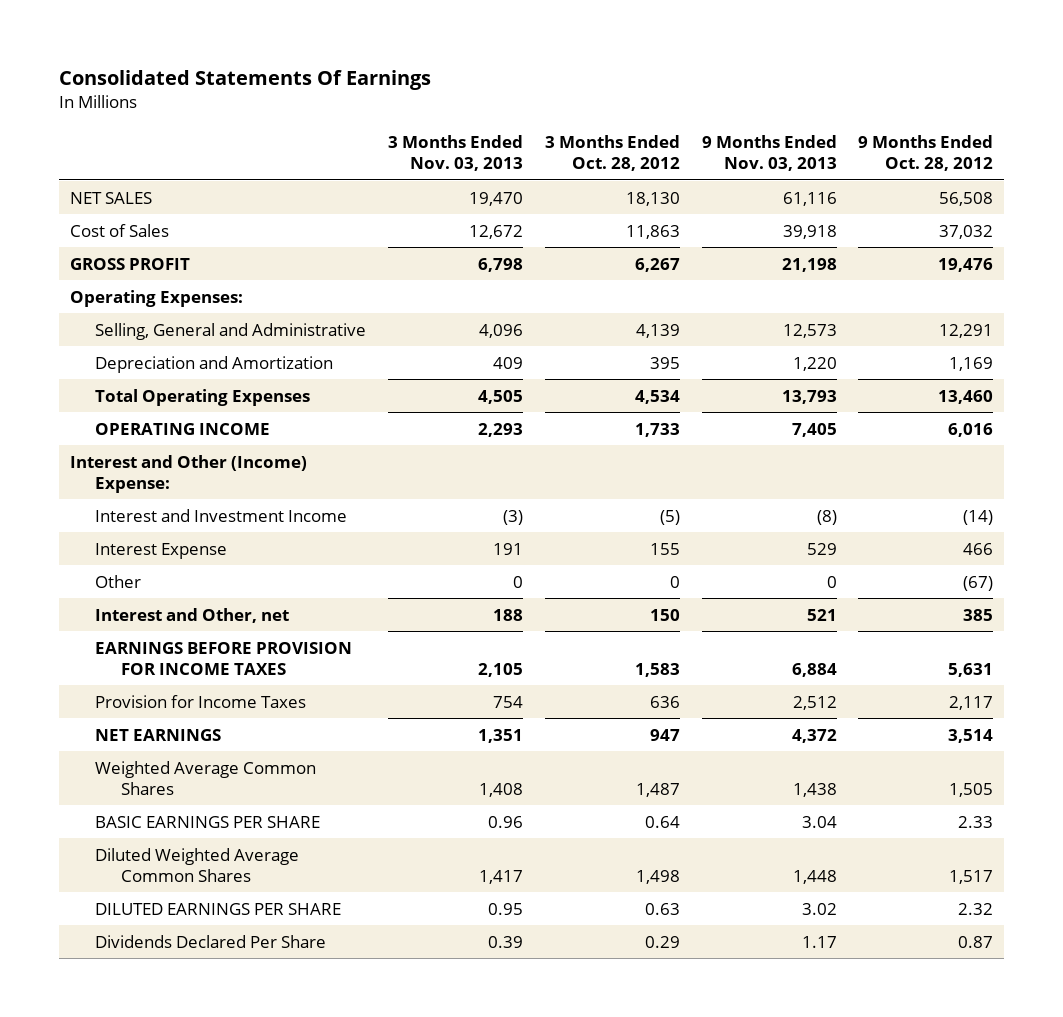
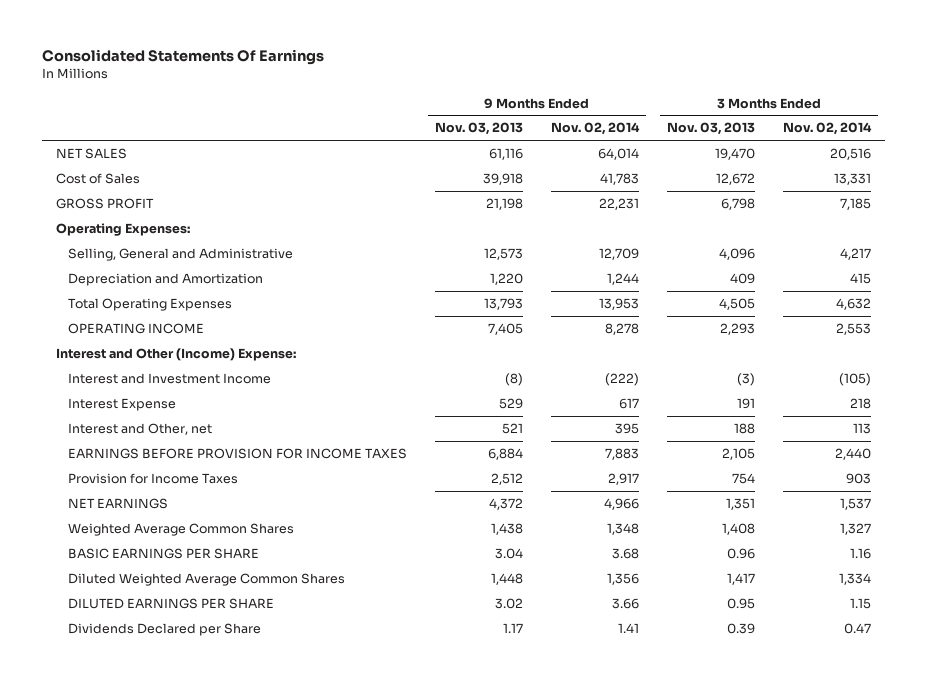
- | 3 Months Ended Nov. 03, 2013 | 3 Months Ended Oct. 28, 2012 | 9 Months Ended Nov. 03, 2013 | 9 Months Ended Oct. 28, 2012
+ | 9 Months Ended Nov. 03, 2013 | 9 Months Ended Nov. 02, 2014 | 3 Months Ended Nov. 03, 2013 | 3 Months Ended Nov. 02, 2014
- Other | 0 | 0 | 0 | (67)
- Dividends Declared Per Share | 0.39 | 0.29 | 1.17 | 0.87
+ Dividends Declared per Share | 1.17 | 1.41 | 0.39 | 0.47

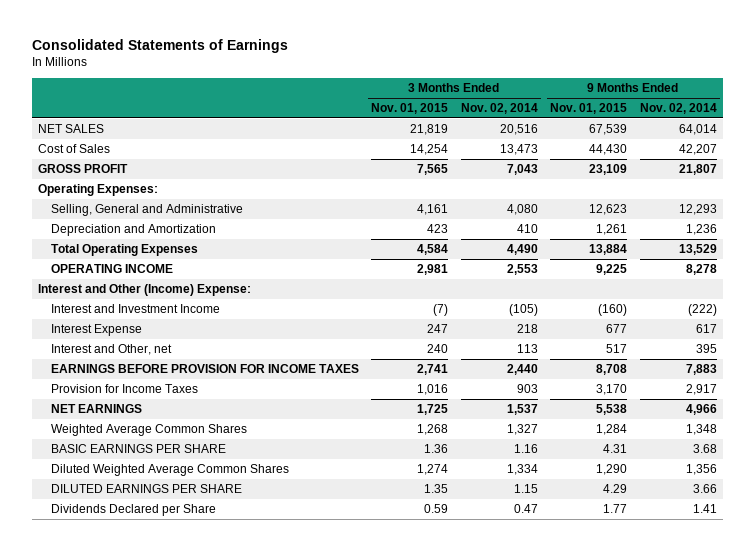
- Consolidated Statements Of Earnings
+ Consolidated Statements of Earnings
- | 9 Months Ended Nov. 03, 2013 | 9 Months Ended Nov. 02, 2014 | 3 Months Ended Nov. 03, 2013 | 3 Months Ended Nov. 02, 2014
+ | 3 Months Ended Nov. 01, 2015 | 3 Months Ended Nov. 02, 2014 | 9 Months Ended Nov. 01, 2015 | 9 Months Ended Nov. 02, 2014
- Cost of Sales | 39,918 | 41,783 | 12,672 | 13,331
- GROSS PROFIT | 21,198 | 22,231 | 6,798 | 7,185
+ Cost of Sales | 14,254 | 13,473 | 44,430 | 42,207
+ GROSS PROFIT | 7,565 | 7,043 | 23,109 | 21,807
- Selling, General and Administrative | 12,573 | 12,709 | 4,096 | 4,217
- Depreciation and Amortization | 1,220 | 1,244 | 409 | 415
- Total Operating Expenses | 13,793 | 13,953 | 4,505 | 4,632
+ Selling, General and Administrative | 4,161 | 4,080 | 12,623 | 12,293
+ Depreciation and Amortization | 423 | 410 | 1,261 | 1,236
+ Total Operating Expenses | 4,584 | 4,490 | 13,884 | 13,529

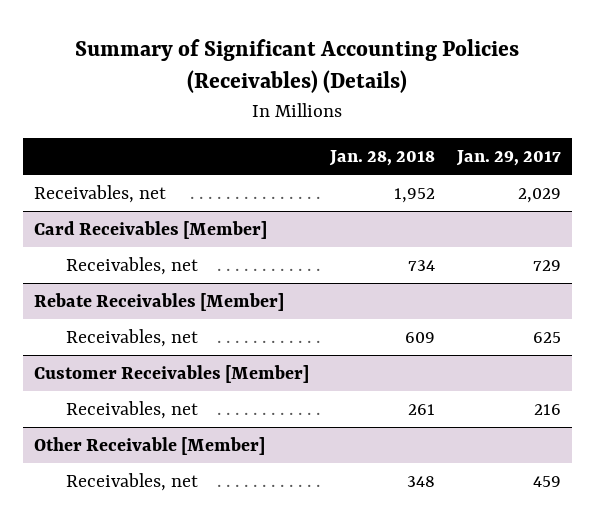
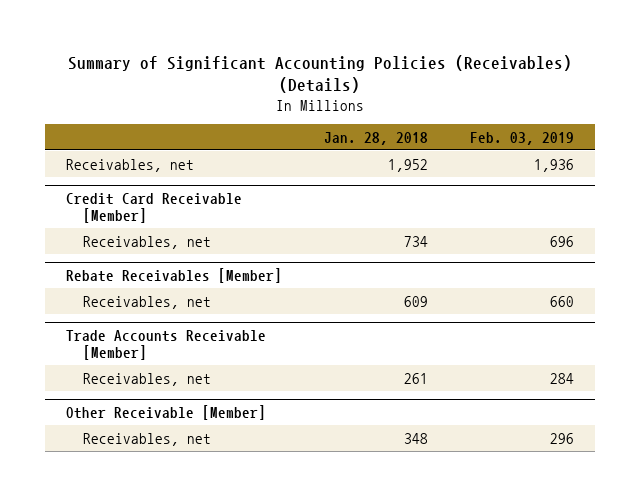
- | Jan. 28, 2018 | Jan. 29, 2017
+ | Jan. 28, 2018 | Feb. 03, 2019
- Card Receivables [Member]
+ Credit Card Receivable [Member]
- Customer Receivables [Member]
+ Trade Accounts Receivable [Member]

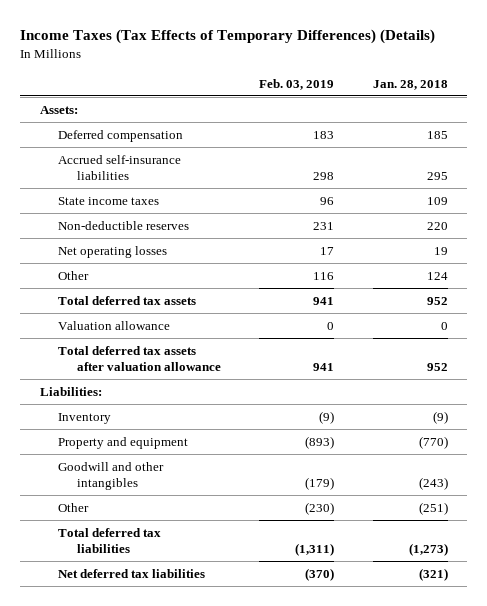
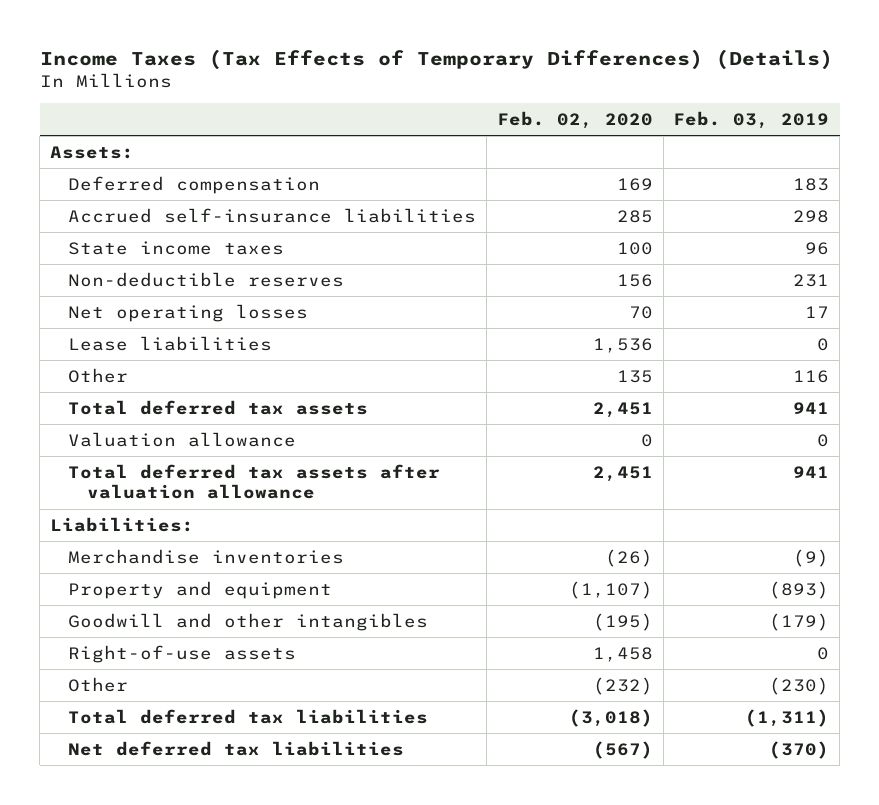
- | Feb. 03, 2019 | Jan. 28, 2018
+ | Feb. 02, 2020 | Feb. 03, 2019
+ Lease liabilities | 1,536 | 0
- Inventory | (9) | (9)
+ Merchandise inventories | (26) | (9)
+ Right-of-use assets | 1,458 | 0

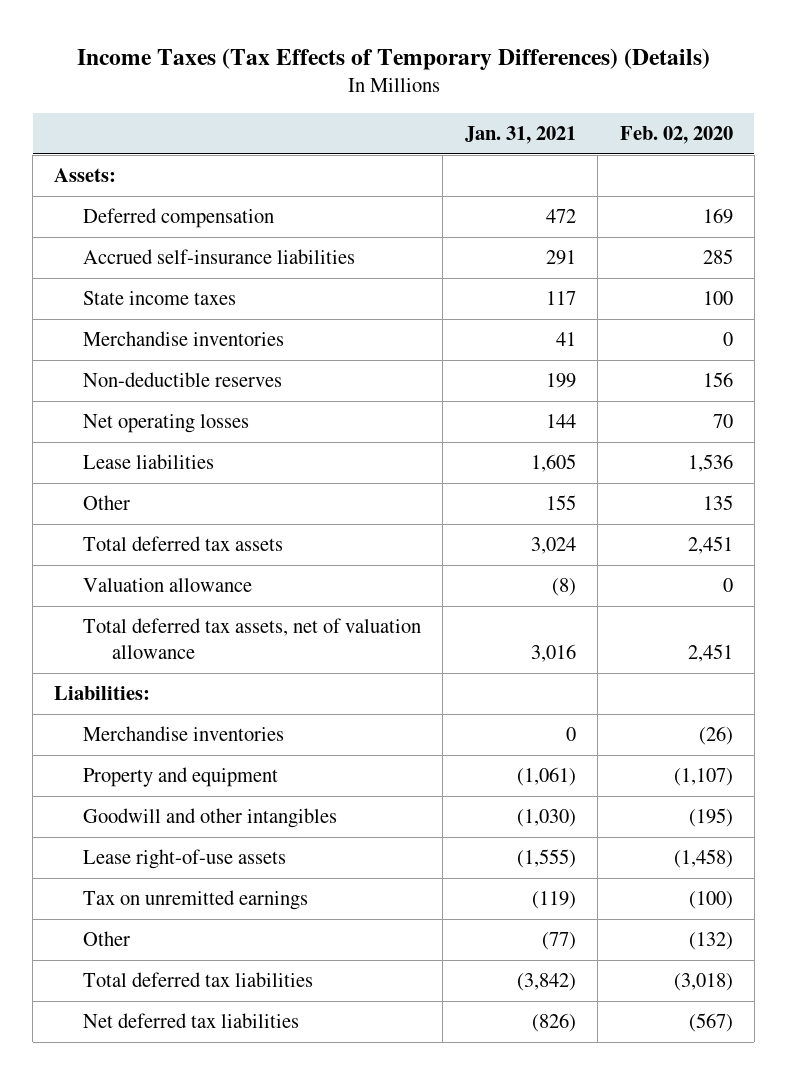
- | Feb. 02, 2020 | Feb. 03, 2019
+ | Jan. 31, 2021 | Feb. 02, 2020
+ Merchandise inventories | 41 | 0
- Total deferred tax assets after valuation allowance | 2,451 | 941
+ Total deferred tax assets, net of valuation allowance | 3,016 | 2,451
- Right-of-use assets | 1,458 | 0
- Other | (232) | (230)
+ Lease right-of-use assets | (1,555) | (1,458)
+ Tax on unremitted earnings | (119) | (100)
+ Other | (77) | (132)

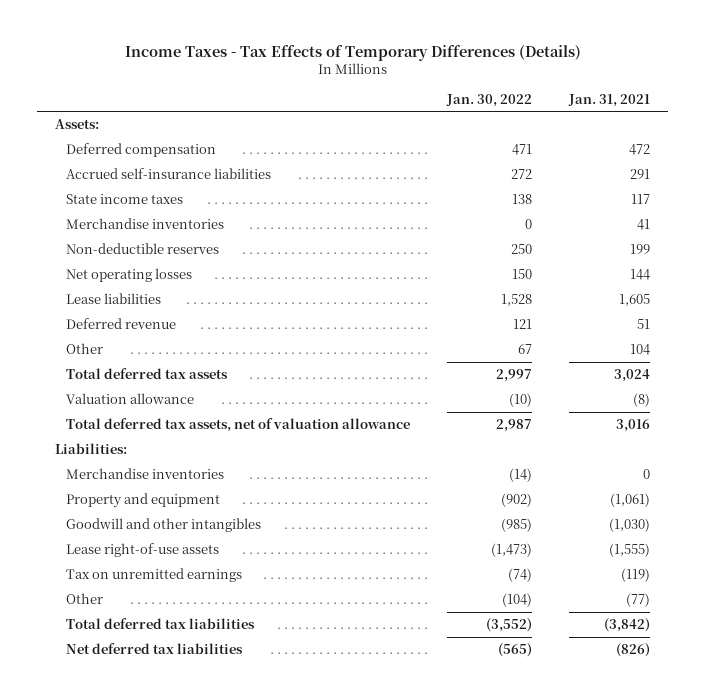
- Income Taxes (Tax Effects of Temporary Differences) (Details)
+ Income Taxes - Tax Effects of Temporary Differences (Details)
- | Jan. 31, 2021 | Feb. 02, 2020
+ | Jan. 30, 2022 | Jan. 31, 2021
- Other | 155 | 135
+ Deferred revenue | 121 | 51
+ Other | 67 | 104

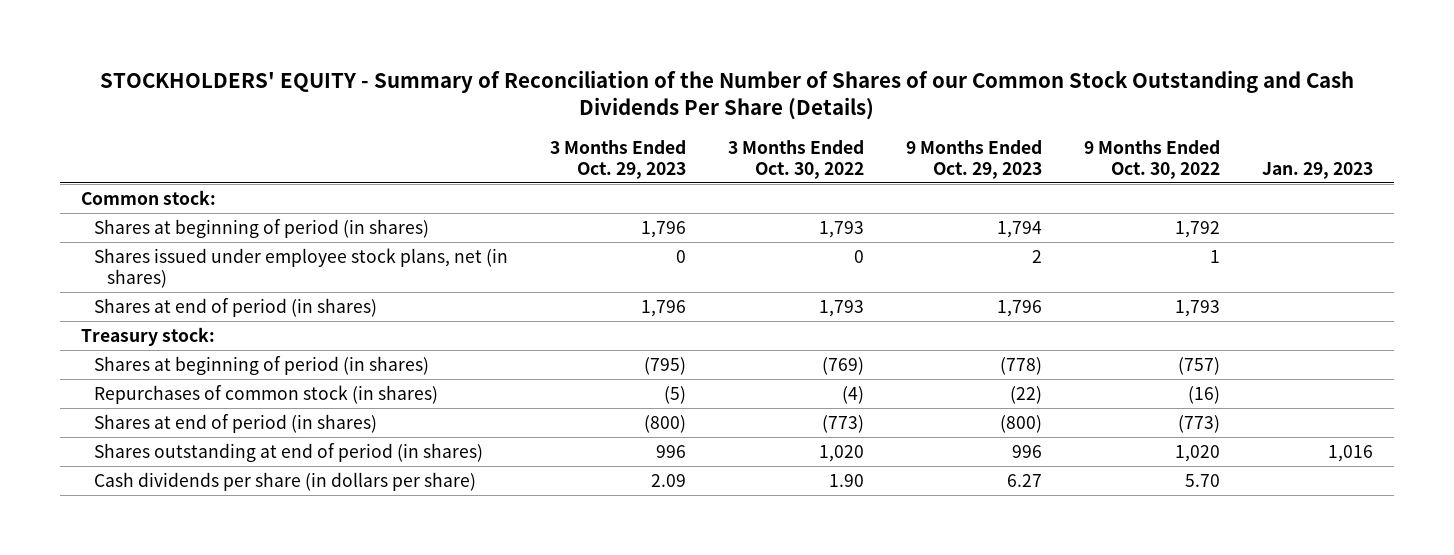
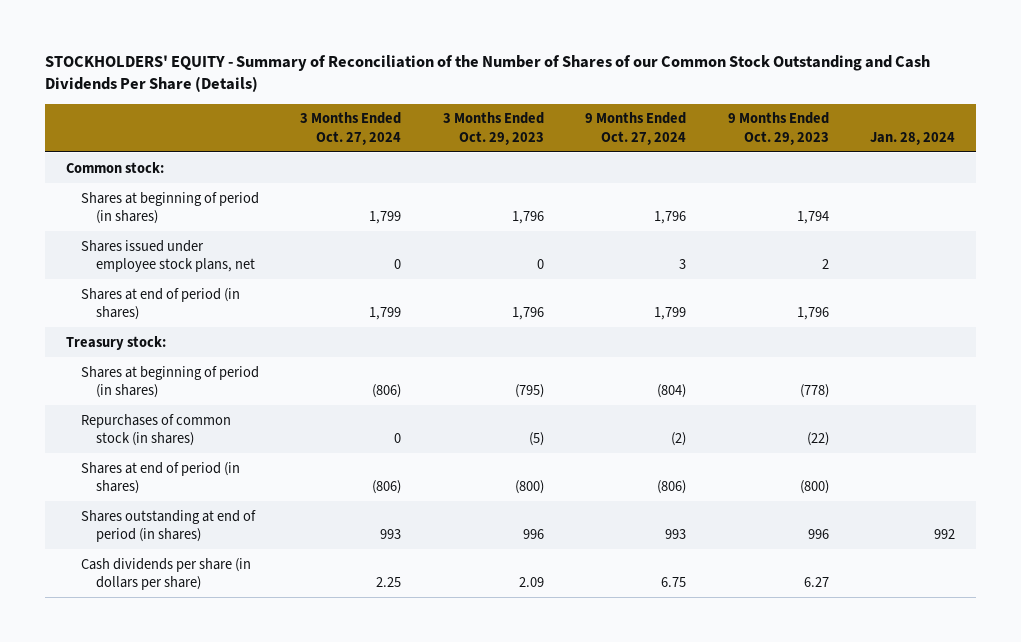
- | 3 Months Ended Oct. 29, 2023 | 3 Months Ended Oct. 30, 2022 | 9 Months Ended Oct. 29, 2023 | 9 Months Ended Oct. 30, 2022 | Jan. 29, 2023
+ | 3 Months Ended Oct. 27, 2024 | 3 Months Ended Oct. 29, 2023 | 9 Months Ended Oct. 27, 2024 | 9 Months Ended Oct. 29, 2023 | Jan. 28, 2024
- Shares issued under employee stock plans, net (in shares) | 0 | 0 | 2 | 1 |
+ Shares issued under employee stock plans, net | 0 | 0 | 3 | 2 |

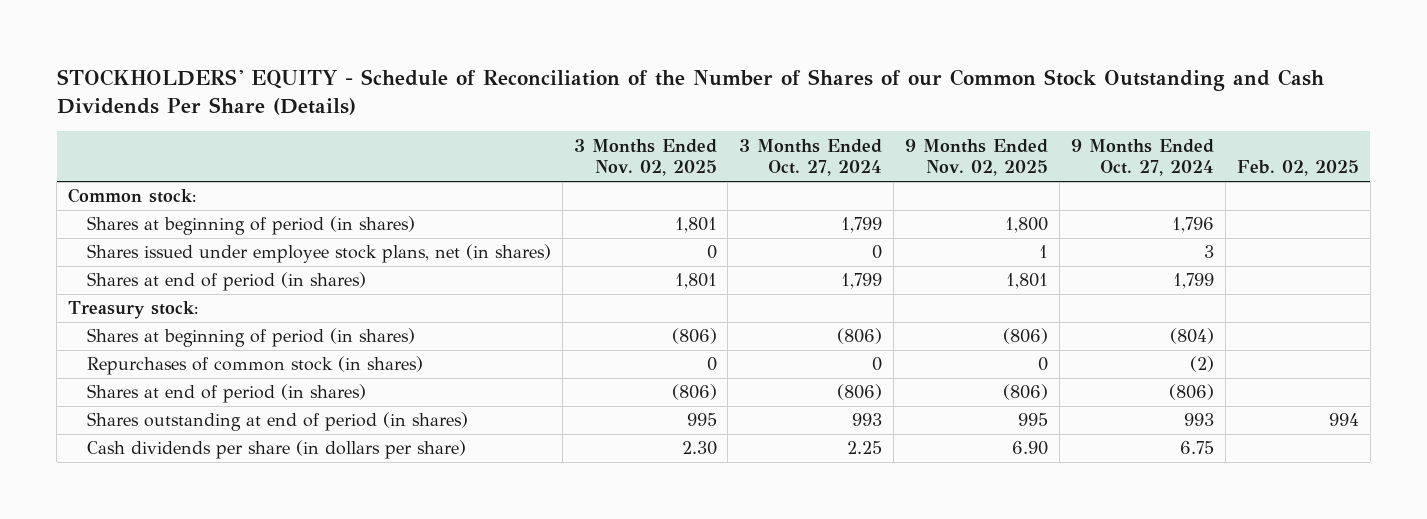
- STOCKHOLDERS' EQUITY - Summary of Reconciliation of the Number of Shares of our Common Stock Outstanding and Cash Dividends Per Share (Details)
+ STOCKHOLDERS' EQUITY - Schedule of Reconciliation of the Number of Shares of our Common Stock Outstanding and Cash Dividends Per Share (Details)
- | 3 Months Ended Oct. 27, 2024 | 3 Months Ended Oct. 29, 2023 | 9 Months Ended Oct. 27, 2024 | 9 Months Ended Oct. 29, 2023 | Jan. 28, 2024
+ | 3 Months Ended Nov. 02, 2025 | 3 Months Ended Oct. 27, 2024 | 9 Months Ended Nov. 02, 2025 | 9 Months Ended Oct. 27, 2024 | Feb. 02, 2025
- Shares issued under employee stock plans, net | 0 | 0 | 3 | 2 |
+ Shares issued under employee stock plans, net (in shares) | 0 | 0 | 1 | 3 |

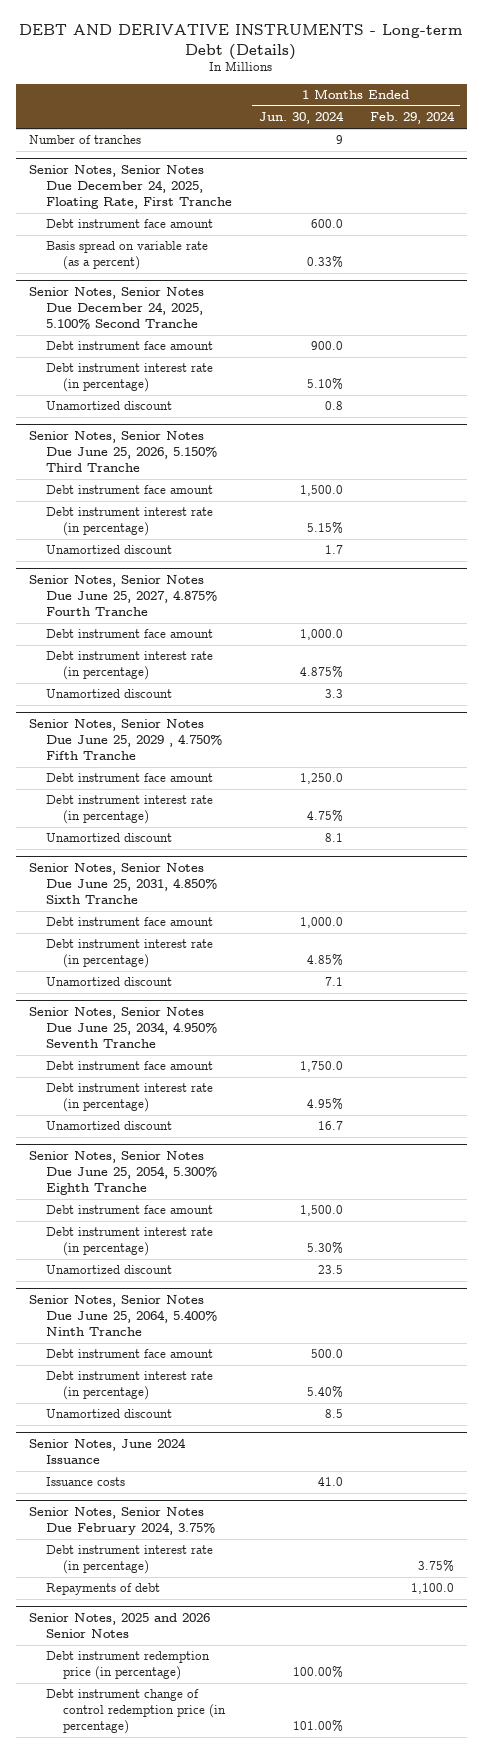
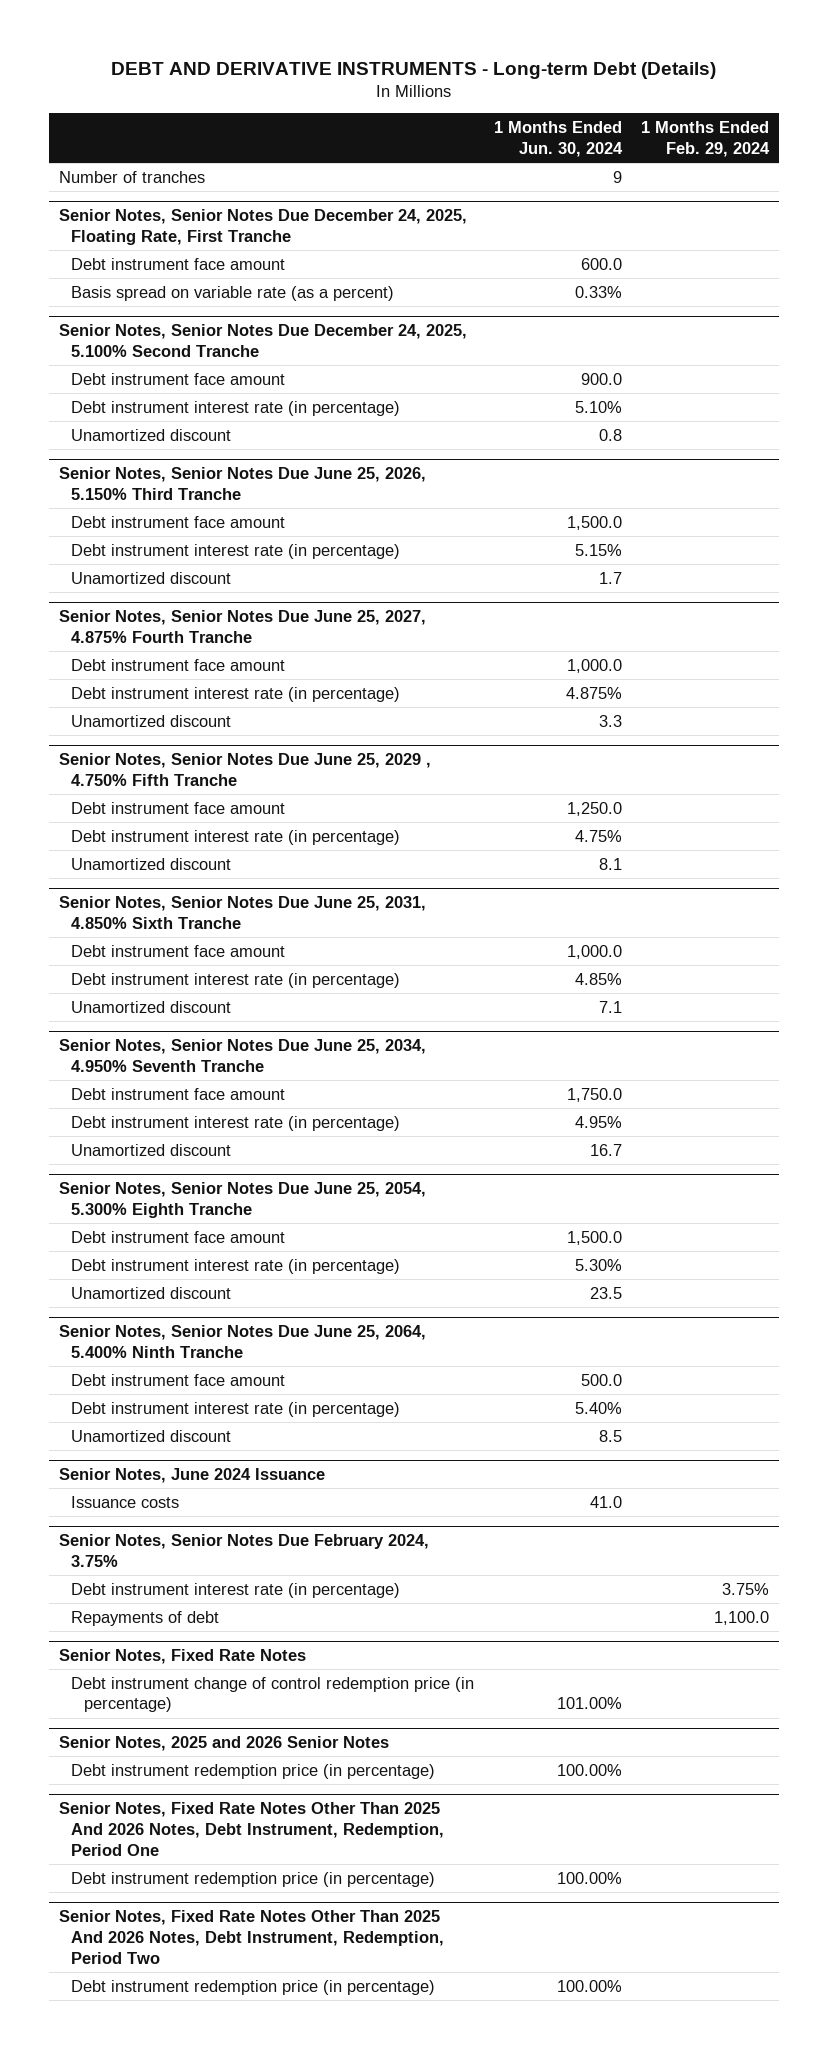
+ Senior Notes, Fixed Rate Notes
+ Debt instrument change of control redemption price (in percentage) | 101.00% |
@ Senior Notes, 2025 and 2026 Senior Notes
- Debt instrument change of control redemption price (in percentage) | 101.00% |
+ Senior Notes, Fixed Rate Notes Other Than 2025 And 2026 Notes, Debt Instrument, Redemption, Period One
+ Debt instrument redemption price (in percentage) | 100.00% |
+ Senior Notes, Fixed Rate Notes Other Than 2025 And 2026 Notes, Debt Instrument, Redemption, Period Two
+ Debt instrument redemption price (in percentage) | 100.00% |

